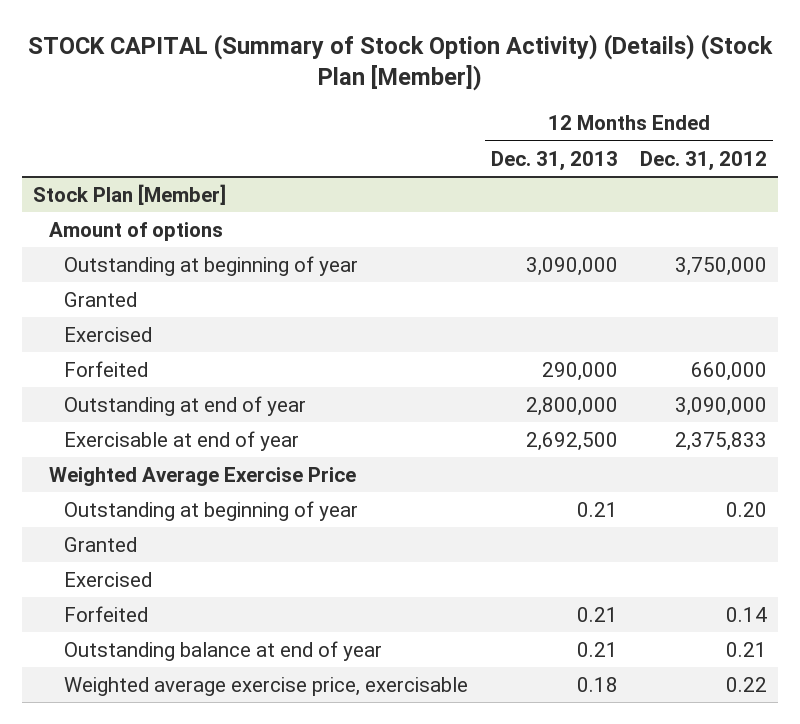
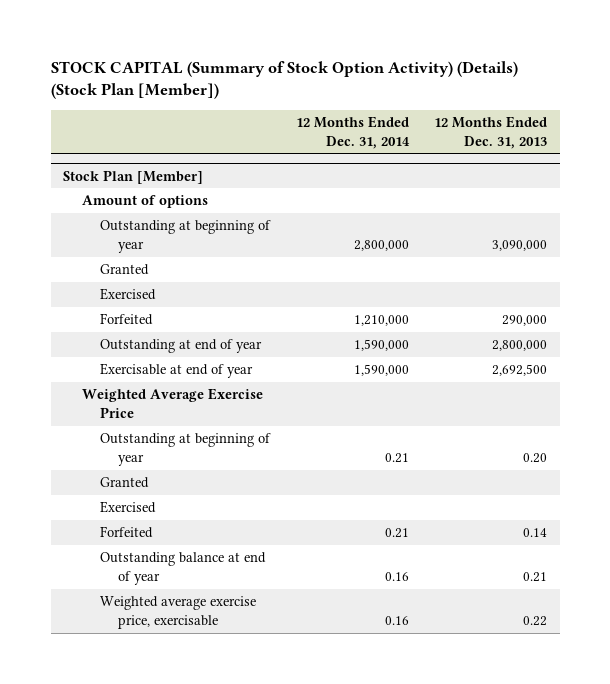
- | 12 Months Ended Dec. 31, 2013 | 12 Months Ended Dec. 31, 2012
+ | 12 Months Ended Dec. 31, 2014 | 12 Months Ended Dec. 31, 2013
@ Stock Plan [Member]
- Outstanding at beginning of year | 0.21 | 0.20
+ Outstanding at beginning of year | 0.21 | 0.20
- Forfeited | 0.21 | 0.14
+ Forfeited | 0.21 | 0.14
- Weighted average exercise price, exercisable | 0.18 | 0.22
+ Weighted average exercise price, exercisable | 0.16 | 0.22

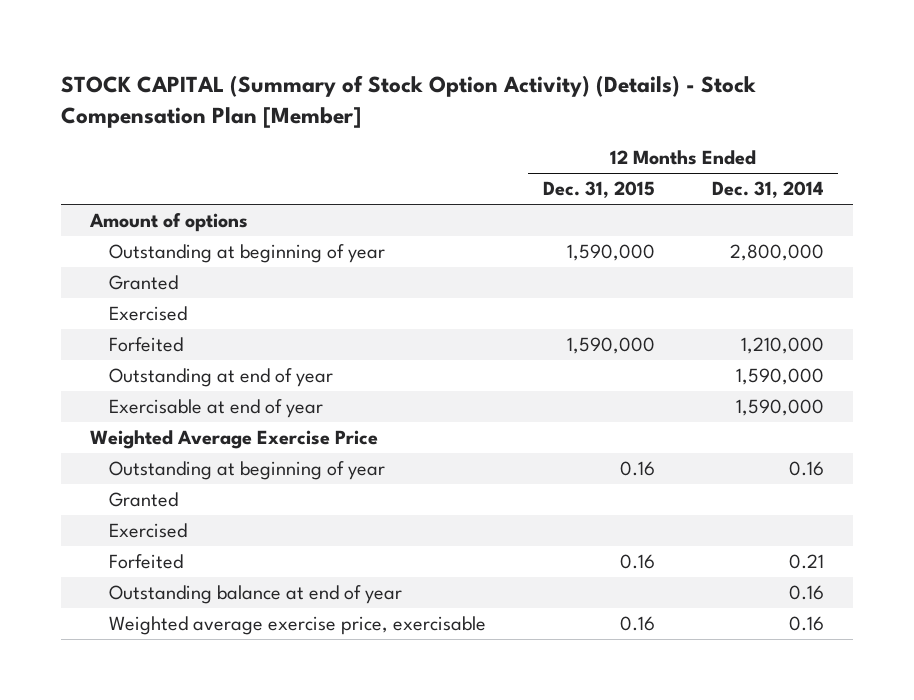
- STOCK CAPITAL (Summary of Stock Option Activity) (Details) (Stock Plan [Member])
+ STOCK CAPITAL (Summary of Stock Option Activity) (Details) - Stock Compensation Plan [Member]
- | 12 Months Ended Dec. 31, 2014 | 12 Months Ended Dec. 31, 2013
+ | 12 Months Ended Dec. 31, 2015 | 12 Months Ended Dec. 31, 2014
- Stock Plan [Member]
- Outstanding at beginning of year | 0.21 | 0.20
+ Outstanding at beginning of year | 0.16 | 0.16

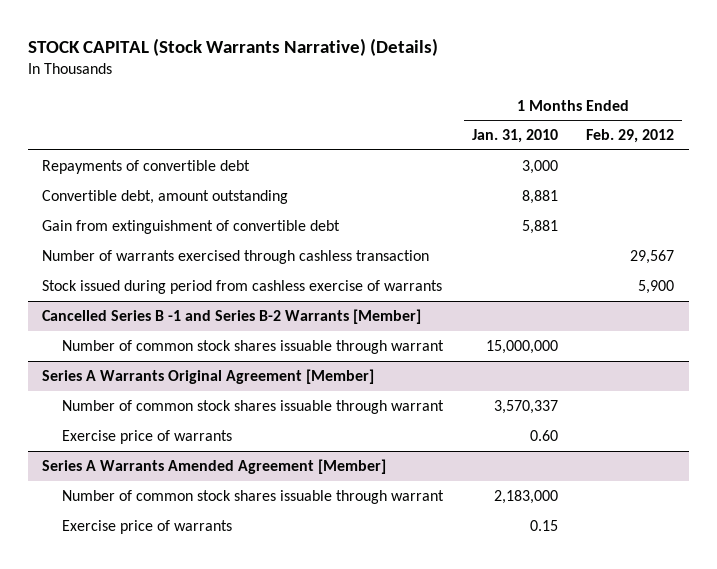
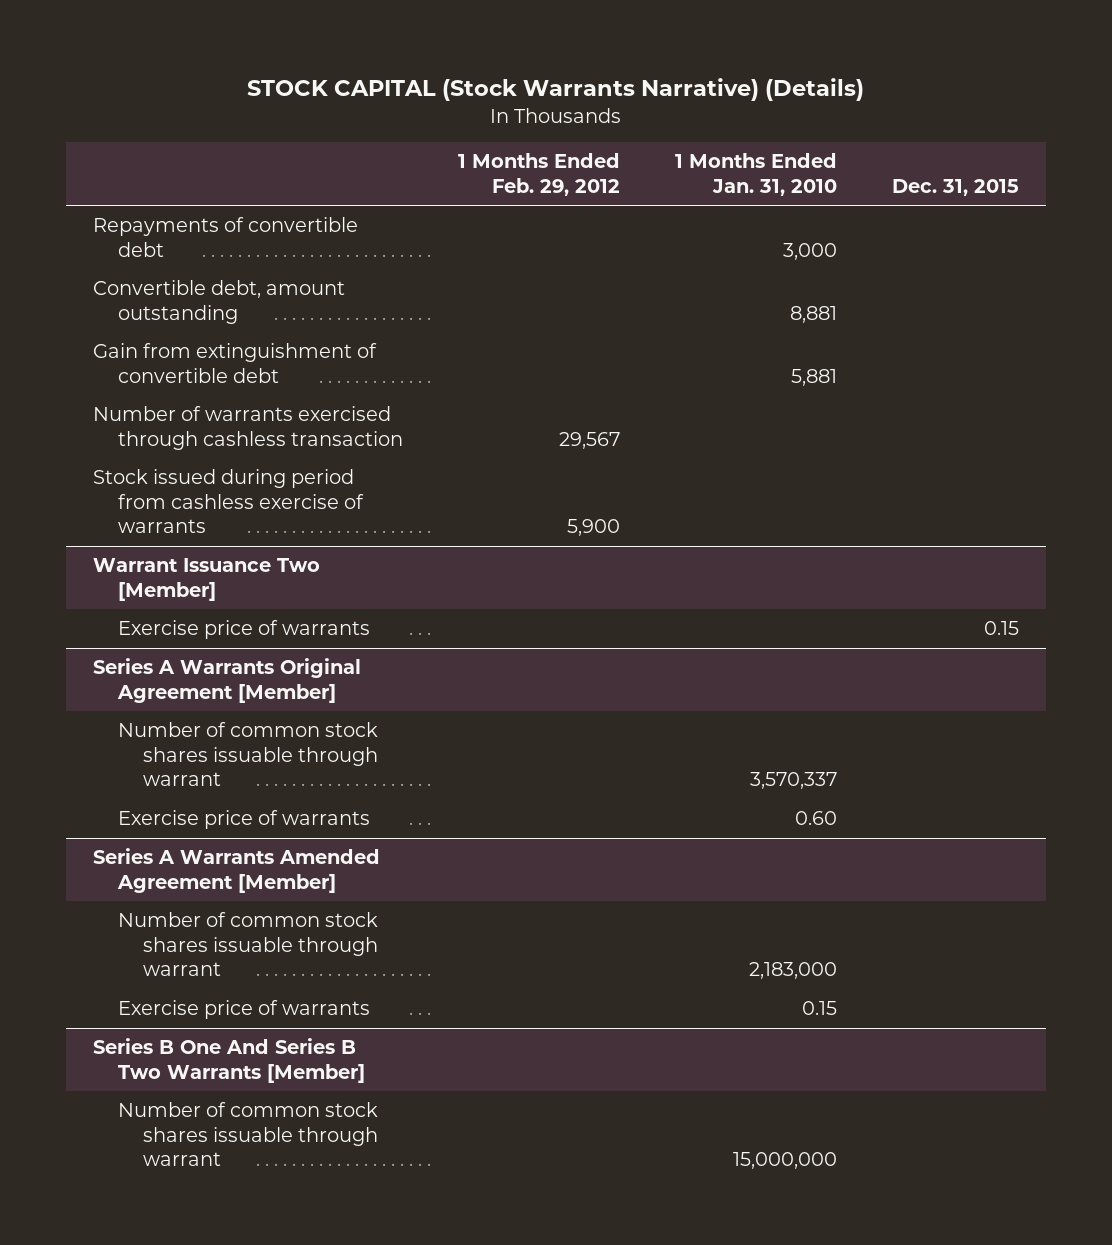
- | 1 Months Ended Jan. 31, 2010 | 1 Months Ended Feb. 29, 2012
+ | 1 Months Ended Feb. 29, 2012 | 1 Months Ended Jan. 31, 2010 | Dec. 31, 2015
- Cancelled Series B -1 and Series B-2 Warrants [Member]
- Number of common stock shares issuable through warrant | 15,000,000 |
+ Warrant Issuance Two [Member]
+ Exercise price of warrants | | | 0.15
+ Series B One And Series B Two Warrants [Member]
+ Number of common stock shares issuable through warrant | | 15,000,000 |

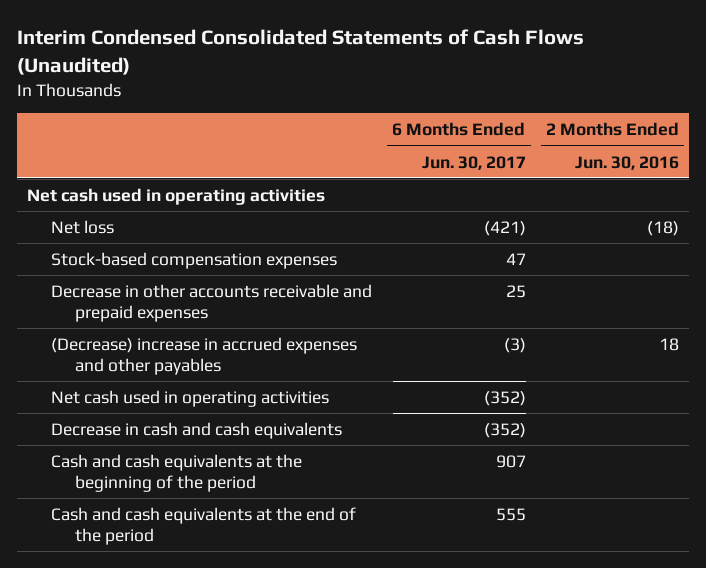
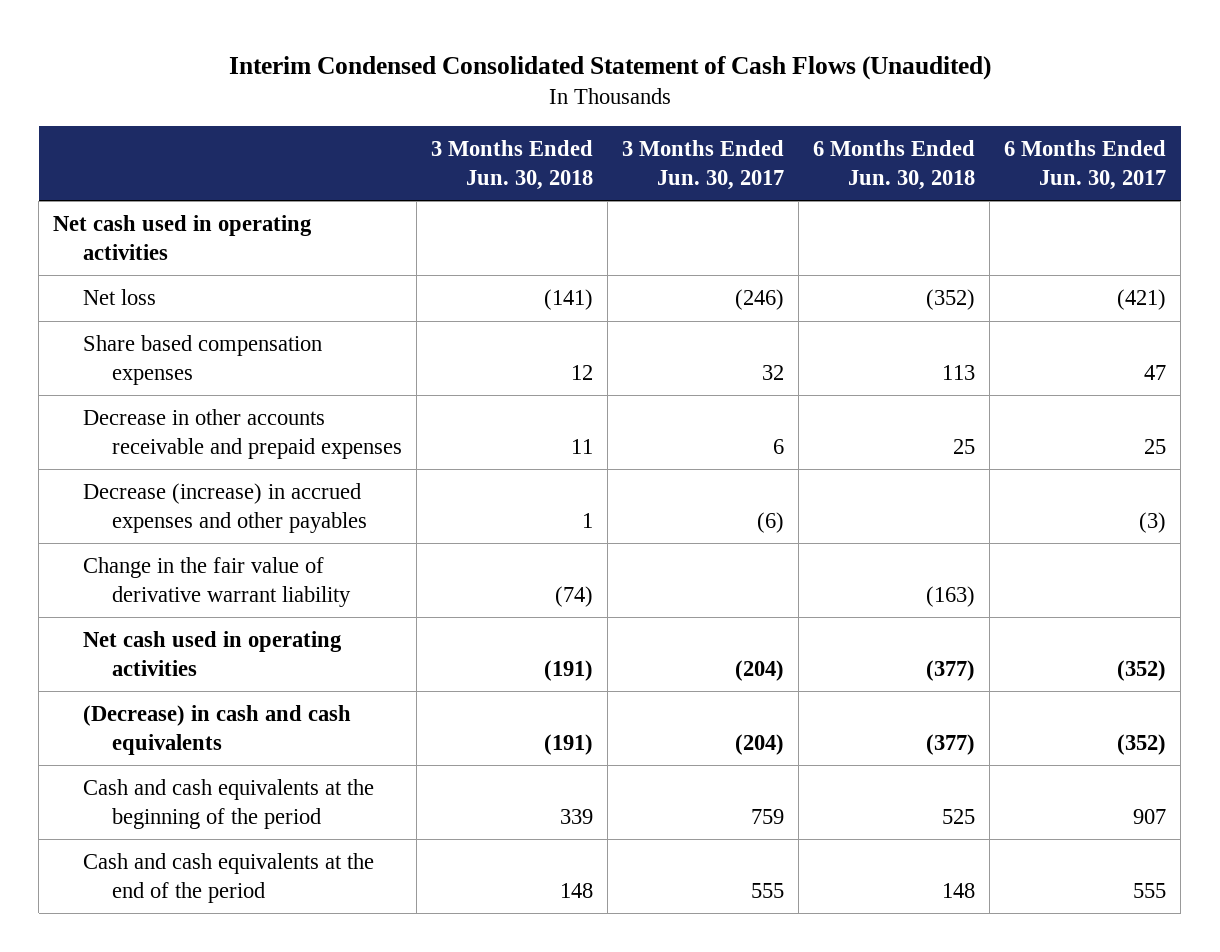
- Interim Condensed Consolidated Statements of Cash Flows (Unaudited)
+ Interim Condensed Consolidated Statement of Cash Flows (Unaudited)
- | 6 Months Ended Jun. 30, 2017 | 2 Months Ended Jun. 30, 2016
+ | 3 Months Ended Jun. 30, 2018 | 3 Months Ended Jun. 30, 2017 | 6 Months Ended Jun. 30, 2018 | 6 Months Ended Jun. 30, 2017
- Stock-based compensation expenses | 47 |
+ Share based compensation expenses | 12 | 32 | 113 | 47
- (Decrease) increase in accrued expenses and other payables | (3) | 18
+ Decrease (increase) in accrued expenses and other payables | 1 | (6) | | (3)
+ Change in the fair value of derivative warrant liability | (74) | | (163) |
- Decrease in cash and cash equivalents | (352) |
+ (Decrease) in cash and cash equivalents | (191) | (204) | (377) | (352)

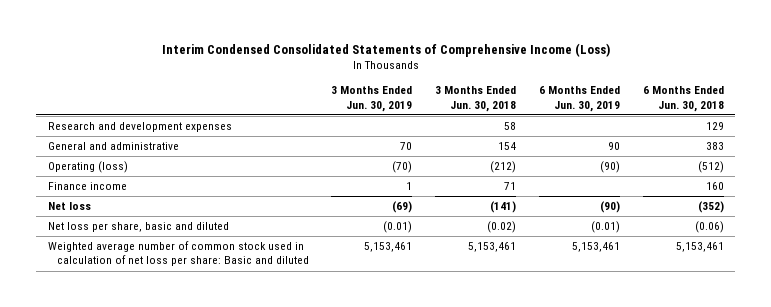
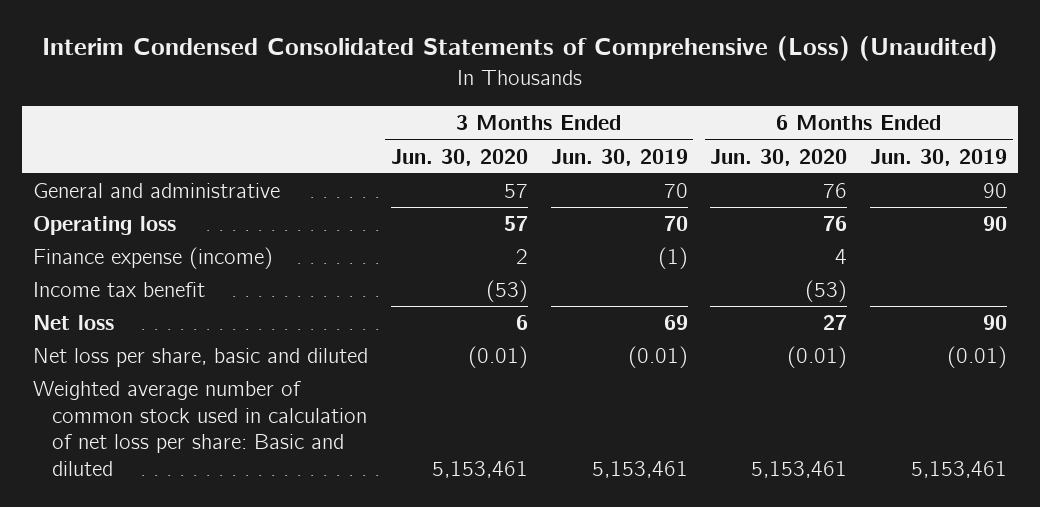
- Interim Condensed Consolidated Statements of Comprehensive Income (Loss)
+ Interim Condensed Consolidated Statements of Comprehensive (Loss) (Unaudited)
- | 3 Months Ended Jun. 30, 2019 | 3 Months Ended Jun. 30, 2018 | 6 Months Ended Jun. 30, 2019 | 6 Months Ended Jun. 30, 2018
+ | 3 Months Ended Jun. 30, 2020 | 3 Months Ended Jun. 30, 2019 | 6 Months Ended Jun. 30, 2020 | 6 Months Ended Jun. 30, 2019
- Research and development expenses | | 58 | | 129
- Operating (loss) | (70) | (212) | (90) | (512)
- Finance income | 1 | 71 | | 160
- Net loss | (69) | (141) | (90) | (352)
+ Operating loss | 57 | 70 | 76 | 90
+ Finance expense (income) | 2 | (1) | 4 |
+ Income tax benefit | (53) | | (53) |
+ Net loss | 6 | 69 | 27 | 90

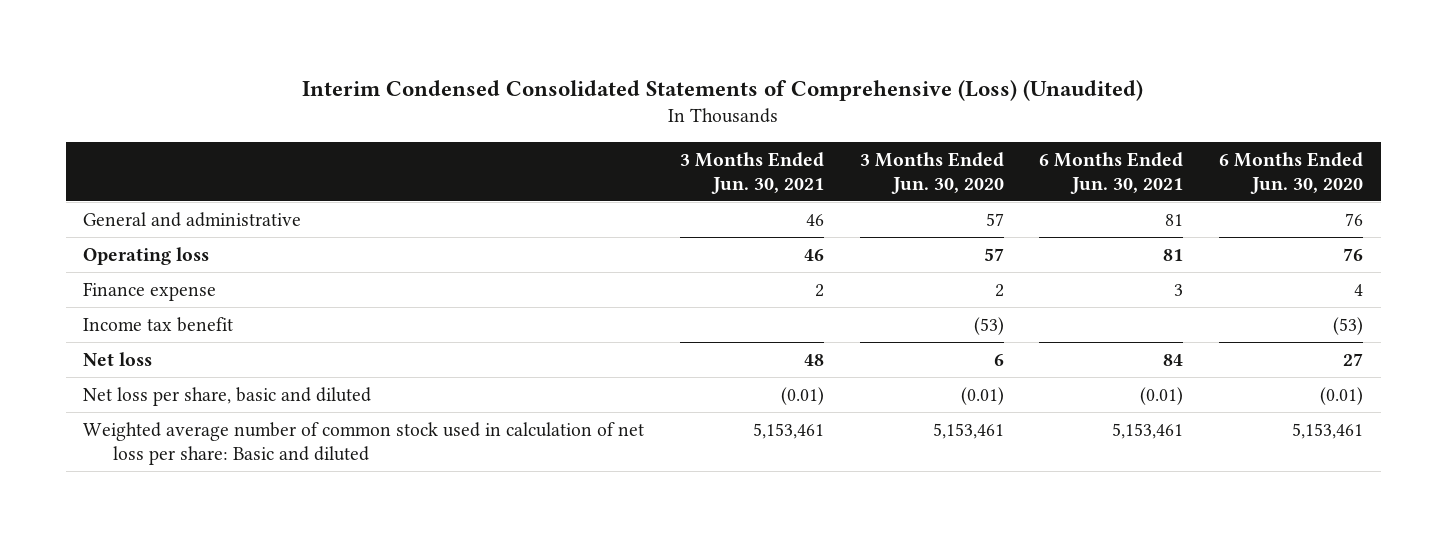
- | 3 Months Ended Jun. 30, 2020 | 3 Months Ended Jun. 30, 2019 | 6 Months Ended Jun. 30, 2020 | 6 Months Ended Jun. 30, 2019
+ | 3 Months Ended Jun. 30, 2021 | 3 Months Ended Jun. 30, 2020 | 6 Months Ended Jun. 30, 2021 | 6 Months Ended Jun. 30, 2020
- Finance expense (income) | 2 | (1) | 4 |
+ Finance expense | 2 | 2 | 3 | 4

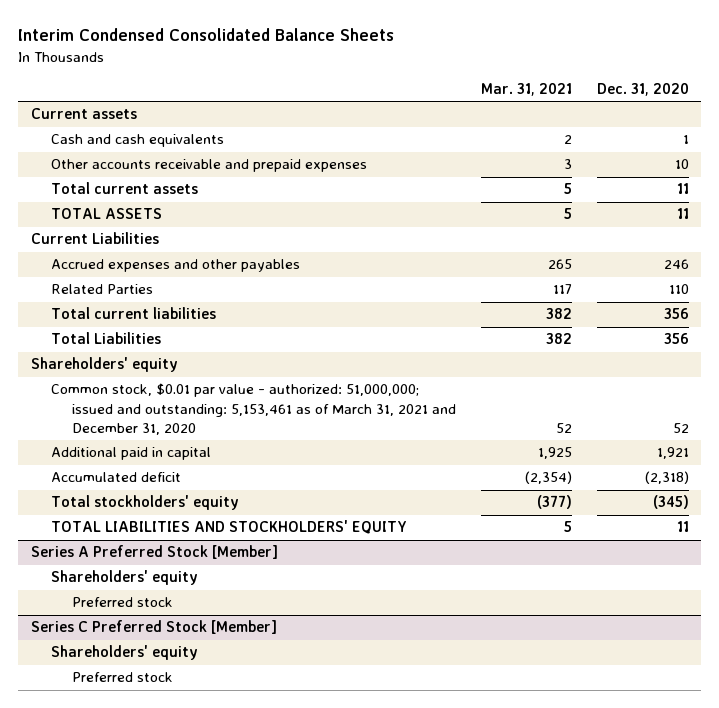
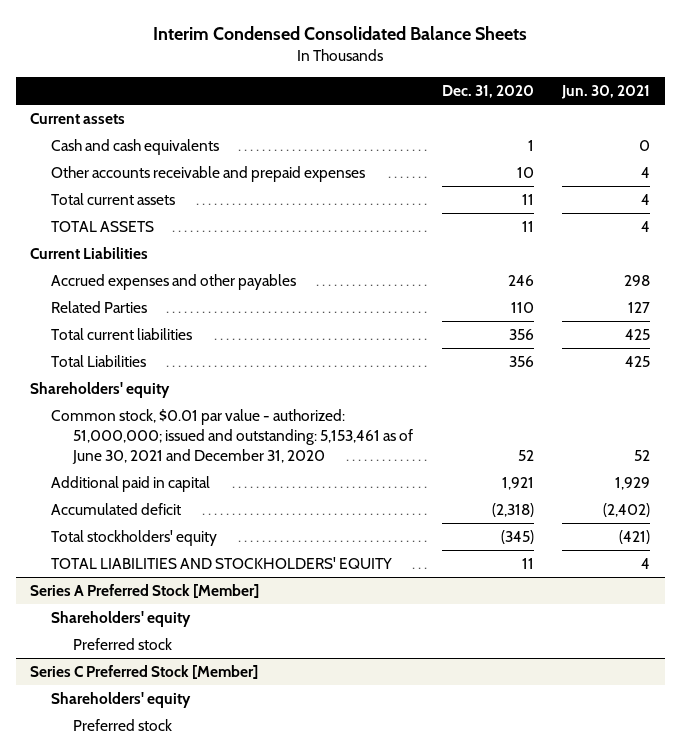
- | Mar. 31, 2021 | Dec. 31, 2020
+ | Dec. 31, 2020 | Jun. 30, 2021
- Common stock, $0.01 par value - authorized: 51,000,000; issued and outstanding: 5,153,461 as of March 31, 2021 and December 31, 2020 | 52 | 52
+ Common stock, $0.01 par value - authorized: 51,000,000; issued and outstanding: 5,153,461 as of June 30, 2021 and December 31, 2020 | 52 | 52

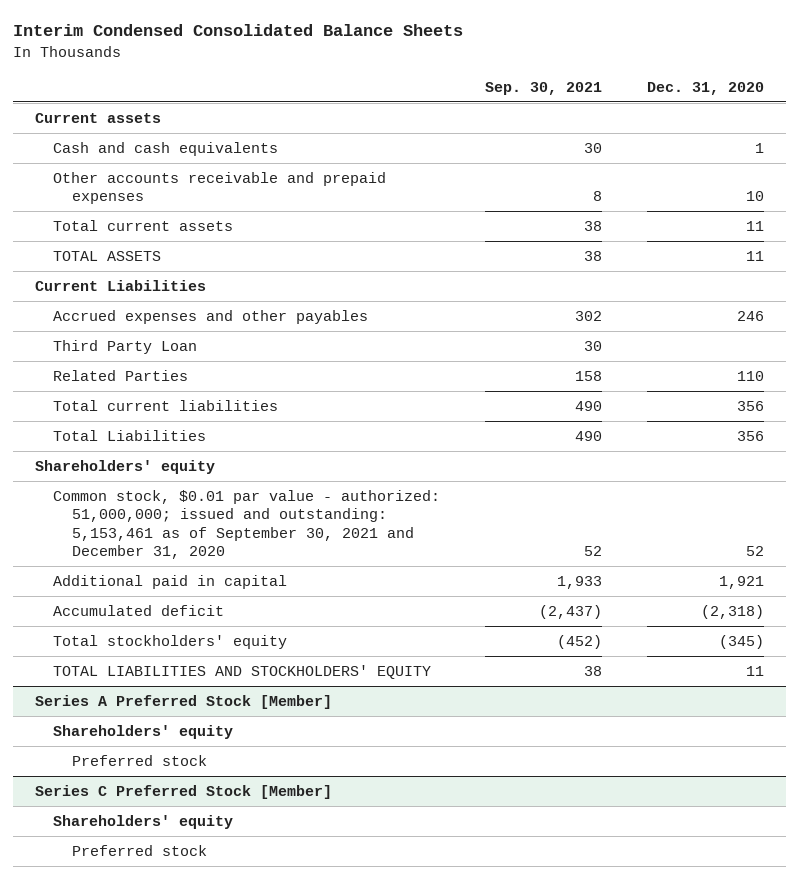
- | Dec. 31, 2020 | Jun. 30, 2021
+ | Sep. 30, 2021 | Dec. 31, 2020
+ Third Party Loan | 30 |
- Common stock, $0.01 par value - authorized: 51,000,000; issued and outstanding: 5,153,461 as of June 30, 2021 and December 31, 2020 | 52 | 52
+ Common stock, $0.01 par value - authorized: 51,000,000; issued and outstanding: 5,153,461 as of September 30, 2021 and December 31, 2020 | 52 | 52

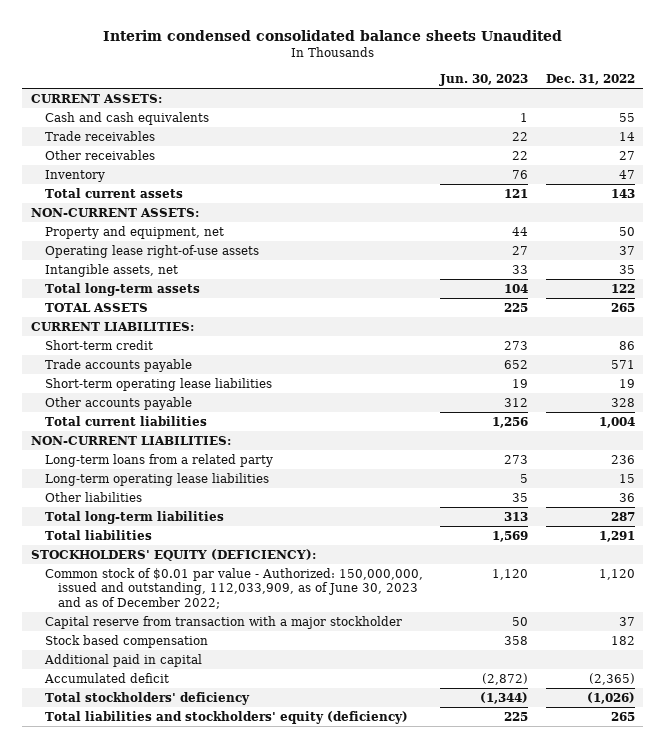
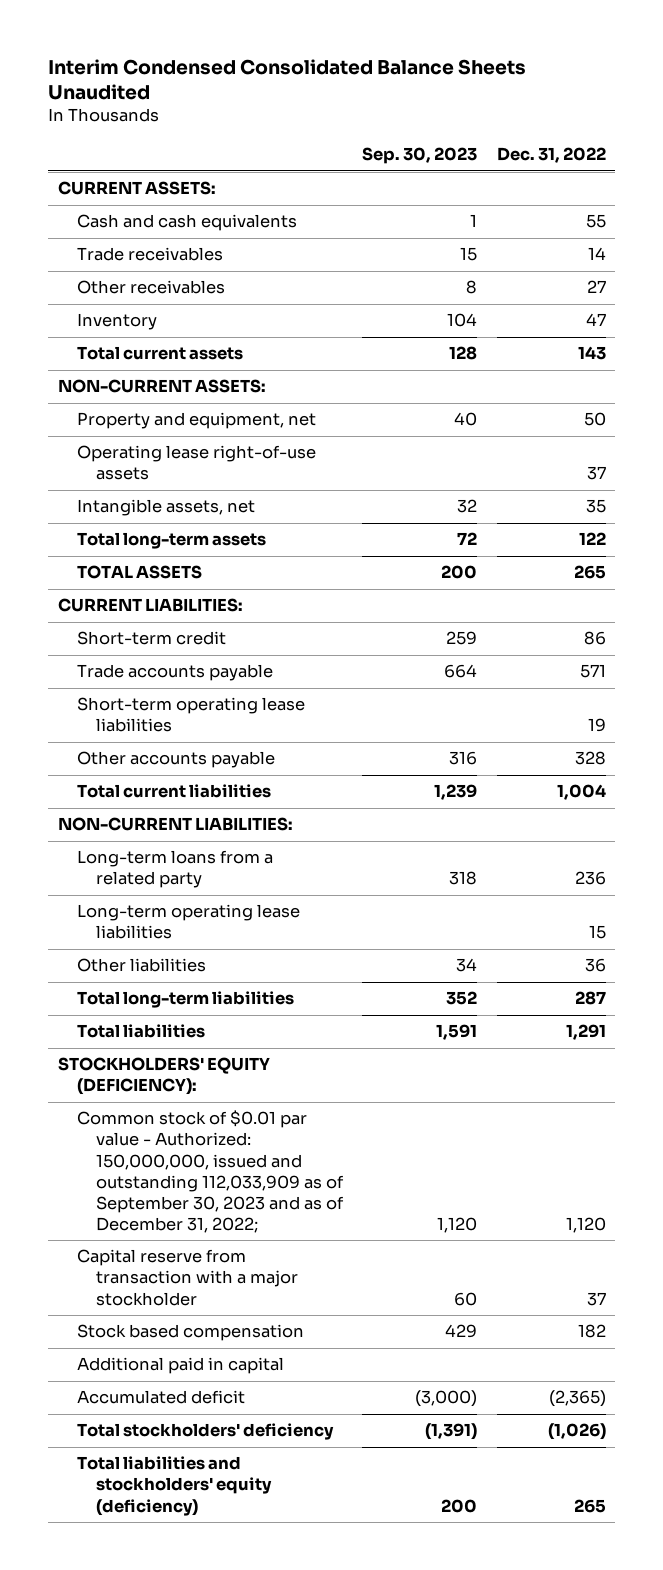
- Interim condensed consolidated balance sheets Unaudited
+ Interim Condensed Consolidated Balance Sheets Unaudited
- | Jun. 30, 2023 | Dec. 31, 2022
+ | Sep. 30, 2023 | Dec. 31, 2022
- Common stock of $0.01 par value - Authorized: 150,000,000, issued and outstanding, 112,033,909, as of June 30, 2023 and as of December 2022; | 1,120 | 1,120
+ Common stock of $0.01 par value - Authorized: 150,000,000, issued and outstanding 112,033,909 as of September 30, 2023 and as of December 31, 2022; | 1,120 | 1,120

